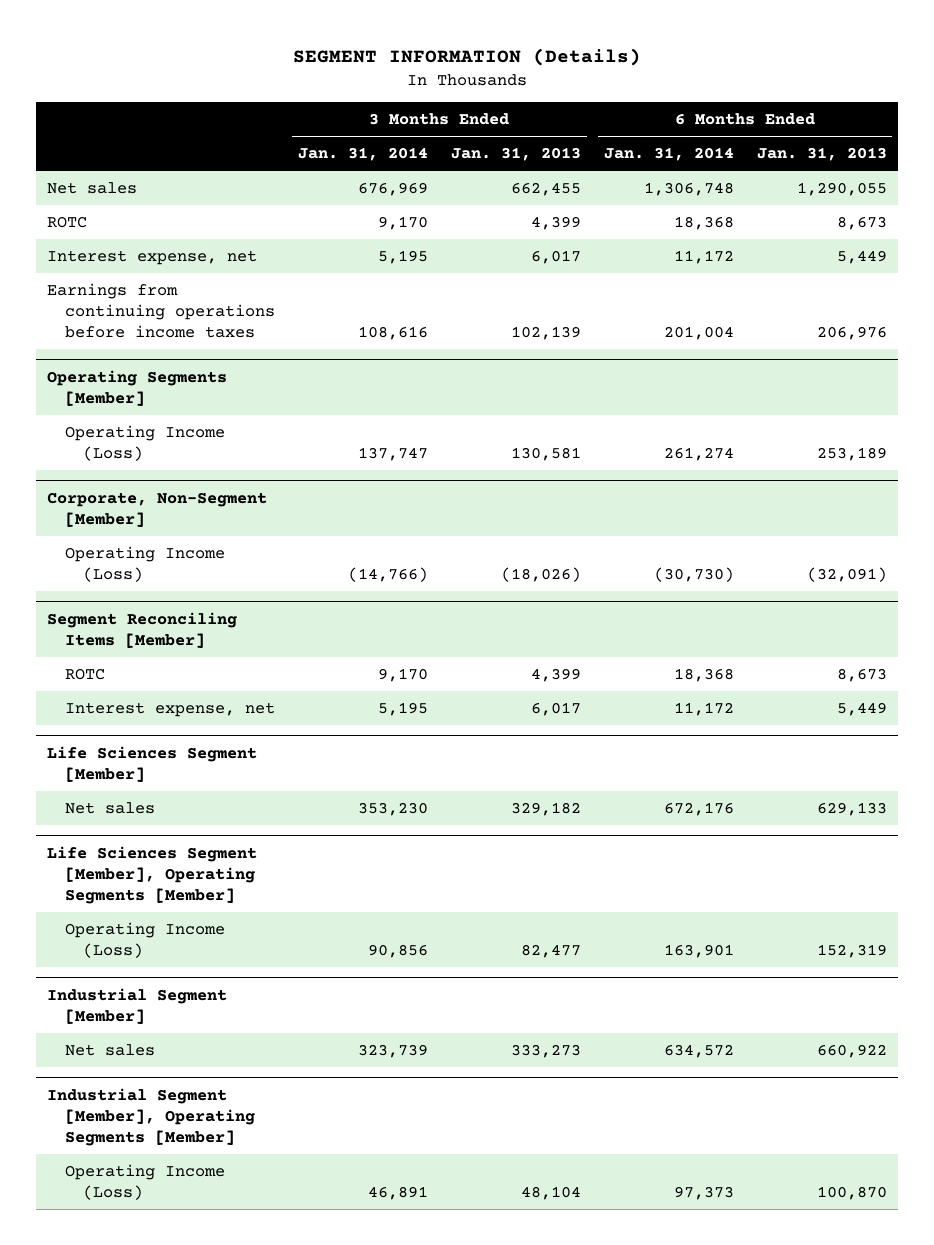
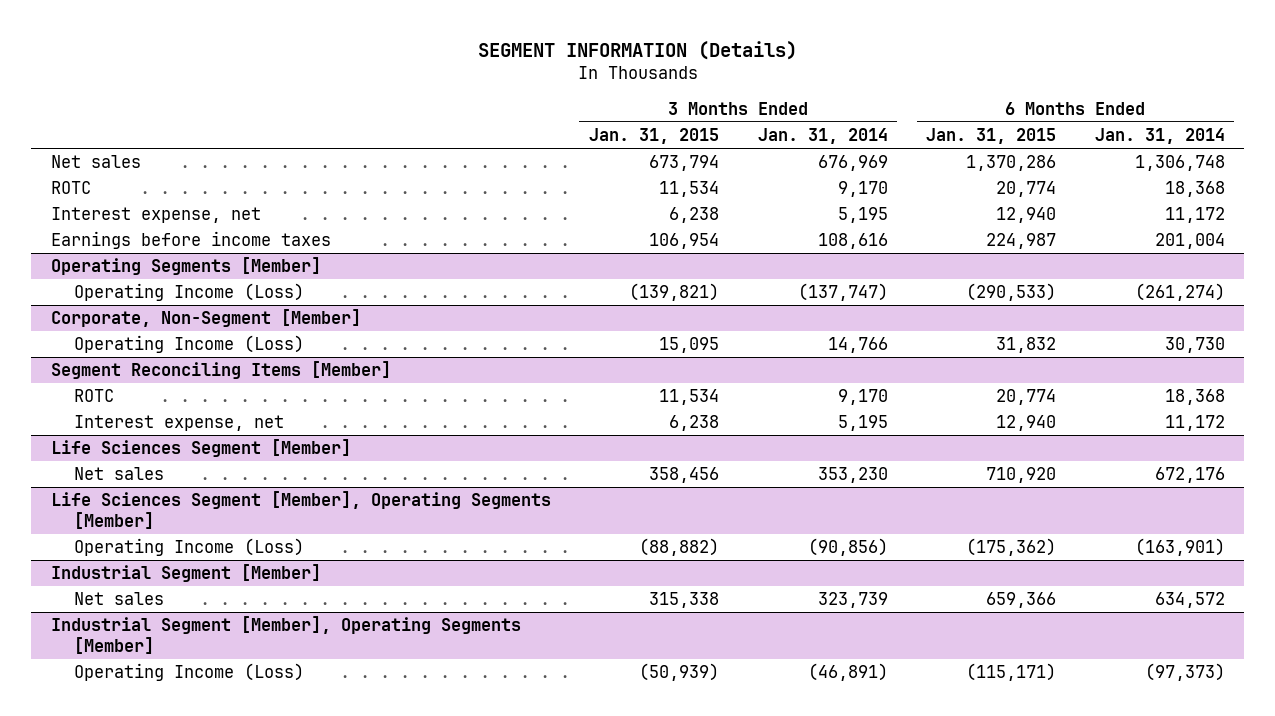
- | 3 Months Ended Jan. 31, 2014 | 3 Months Ended Jan. 31, 2013 | 6 Months Ended Jan. 31, 2014 | 6 Months Ended Jan. 31, 2013
+ | 3 Months Ended Jan. 31, 2015 | 3 Months Ended Jan. 31, 2014 | 6 Months Ended Jan. 31, 2015 | 6 Months Ended Jan. 31, 2014
- Earnings from continuing operations before income taxes | 108,616 | 102,139 | 201,004 | 206,976
+ Earnings before income taxes | 106,954 | 108,616 | 224,987 | 201,004
@ Operating Segments [Member]
- Operating Income (Loss) | 137,747 | 130,581 | 261,274 | 253,189
+ Operating Income (Loss) | (139,821) | (137,747) | (290,533) | (261,274)
@ Corporate, Non-Segment [Member]
- Operating Income (Loss) | (14,766) | (18,026) | (30,730) | (32,091)
+ Operating Income (Loss) | 15,095 | 14,766 | 31,832 | 30,730
@ Life Sciences Segment [Member], Operating Segments [Member]
- Operating Income (Loss) | 90,856 | 82,477 | 163,901 | 152,319
+ Operating Income (Loss) | (88,882) | (90,856) | (175,362) | (163,901)
@ Industrial Segment [Member], Operating Segments [Member]
- Operating Income (Loss) | 46,891 | 48,104 | 97,373 | 100,870
+ Operating Income (Loss) | (50,939) | (46,891) | (115,171) | (97,373)

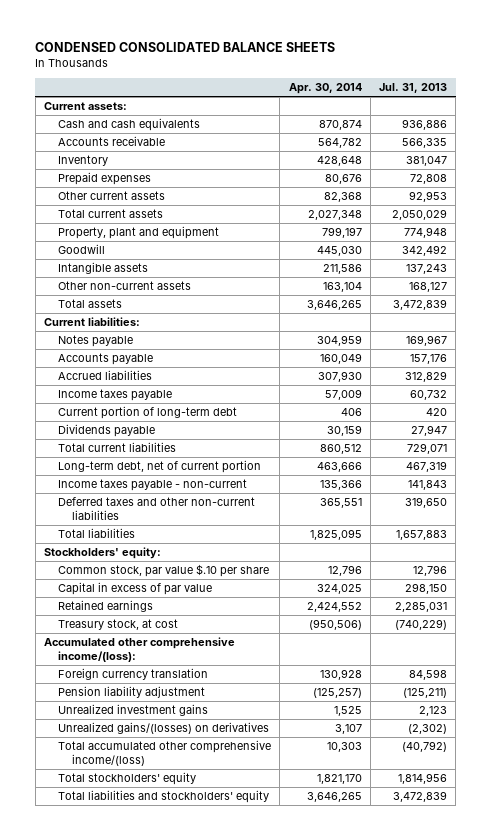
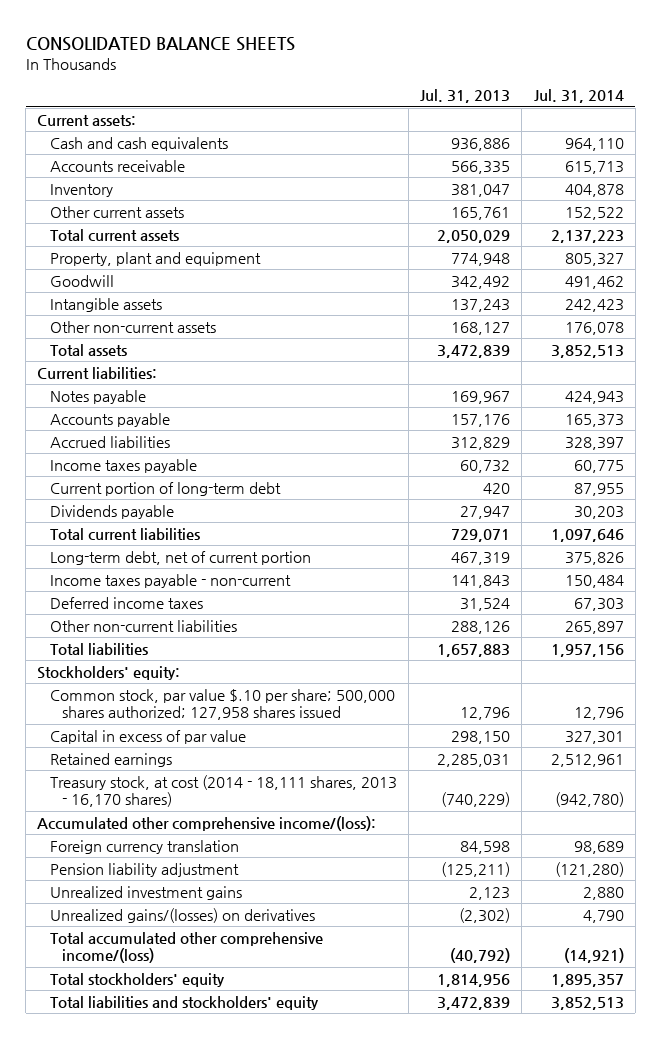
- CONDENSED CONSOLIDATED BALANCE SHEETS
+ CONSOLIDATED BALANCE SHEETS
- | Apr. 30, 2014 | Jul. 31, 2013
+ | Jul. 31, 2013 | Jul. 31, 2014
- Prepaid expenses | 80,676 | 72,808
- Other current assets | 82,368 | 92,953
+ Other current assets | 165,761 | 152,522
- Deferred taxes and other non-current liabilities | 365,551 | 319,650
+ Deferred income taxes | 31,524 | 67,303
+ Other non-current liabilities | 288,126 | 265,897
- Common stock, par value $.10 per share | 12,796 | 12,796
+ Common stock, par value $.10 per share; 500,000 shares authorized; 127,958 shares issued | 12,796 | 12,796
- Treasury stock, at cost | (950,506) | (740,229)
+ Treasury stock, at cost (2014 - 18,111 shares, 2013 - 16,170 shares) | (740,229) | (942,780)

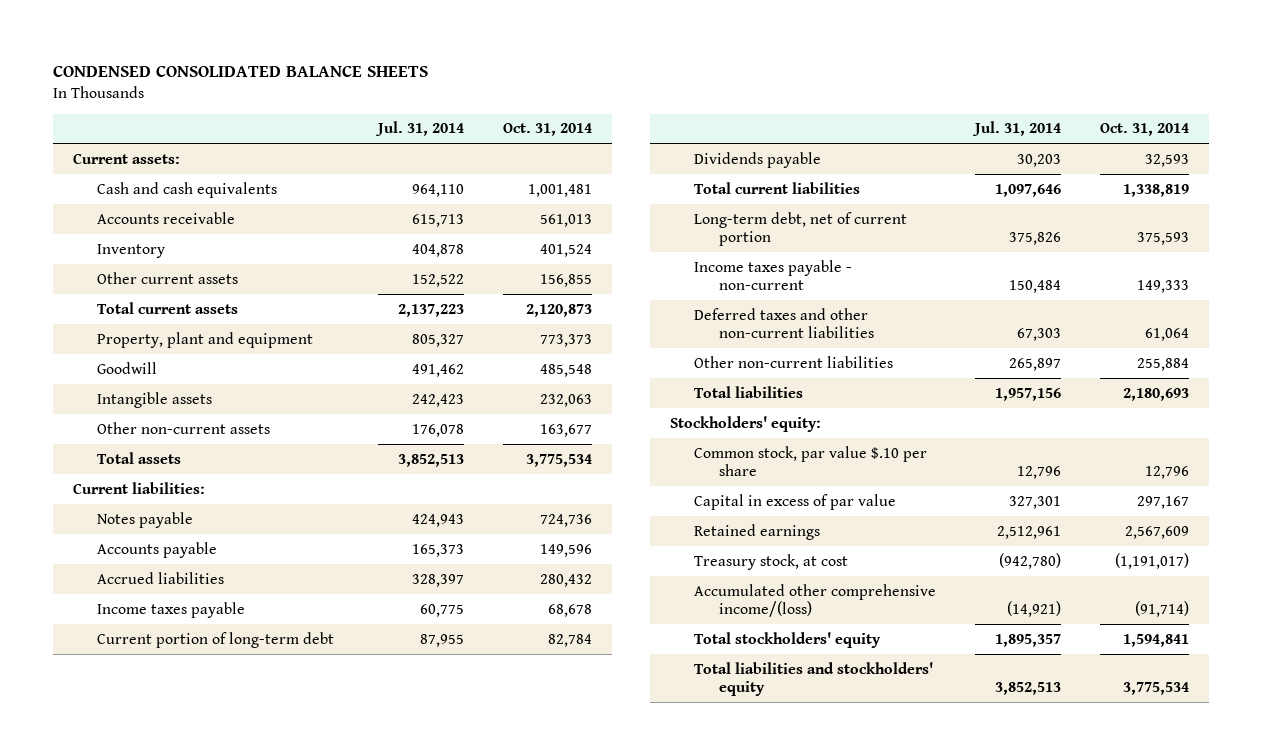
- CONSOLIDATED BALANCE SHEETS
+ CONDENSED CONSOLIDATED BALANCE SHEETS
- | Jul. 31, 2013 | Jul. 31, 2014
+ | Jul. 31, 2014 | Oct. 31, 2014
- Deferred income taxes | 31,524 | 67,303
+ Deferred taxes and other non-current liabilities | 67,303 | 61,064
- Common stock, par value $.10 per share; 500,000 shares authorized; 127,958 shares issued | 12,796 | 12,796
+ Common stock, par value $.10 per share | 12,796 | 12,796
- Treasury stock, at cost (2014 - 18,111 shares, 2013 - 16,170 shares) | (740,229) | (942,780)
- Accumulated other comprehensive income/(loss):
- Foreign currency translation | 84,598 | 98,689
- Pension liability adjustment | (125,211) | (121,280)
- Unrealized investment gains | 2,123 | 2,880
- Unrealized gains/(losses) on derivatives | (2,302) | 4,790
- Total accumulated other comprehensive income/(loss) | (40,792) | (14,921)
+ Treasury stock, at cost | (942,780) | (1,191,017)
+ Accumulated other comprehensive income/(loss) | (14,921) | (91,714)

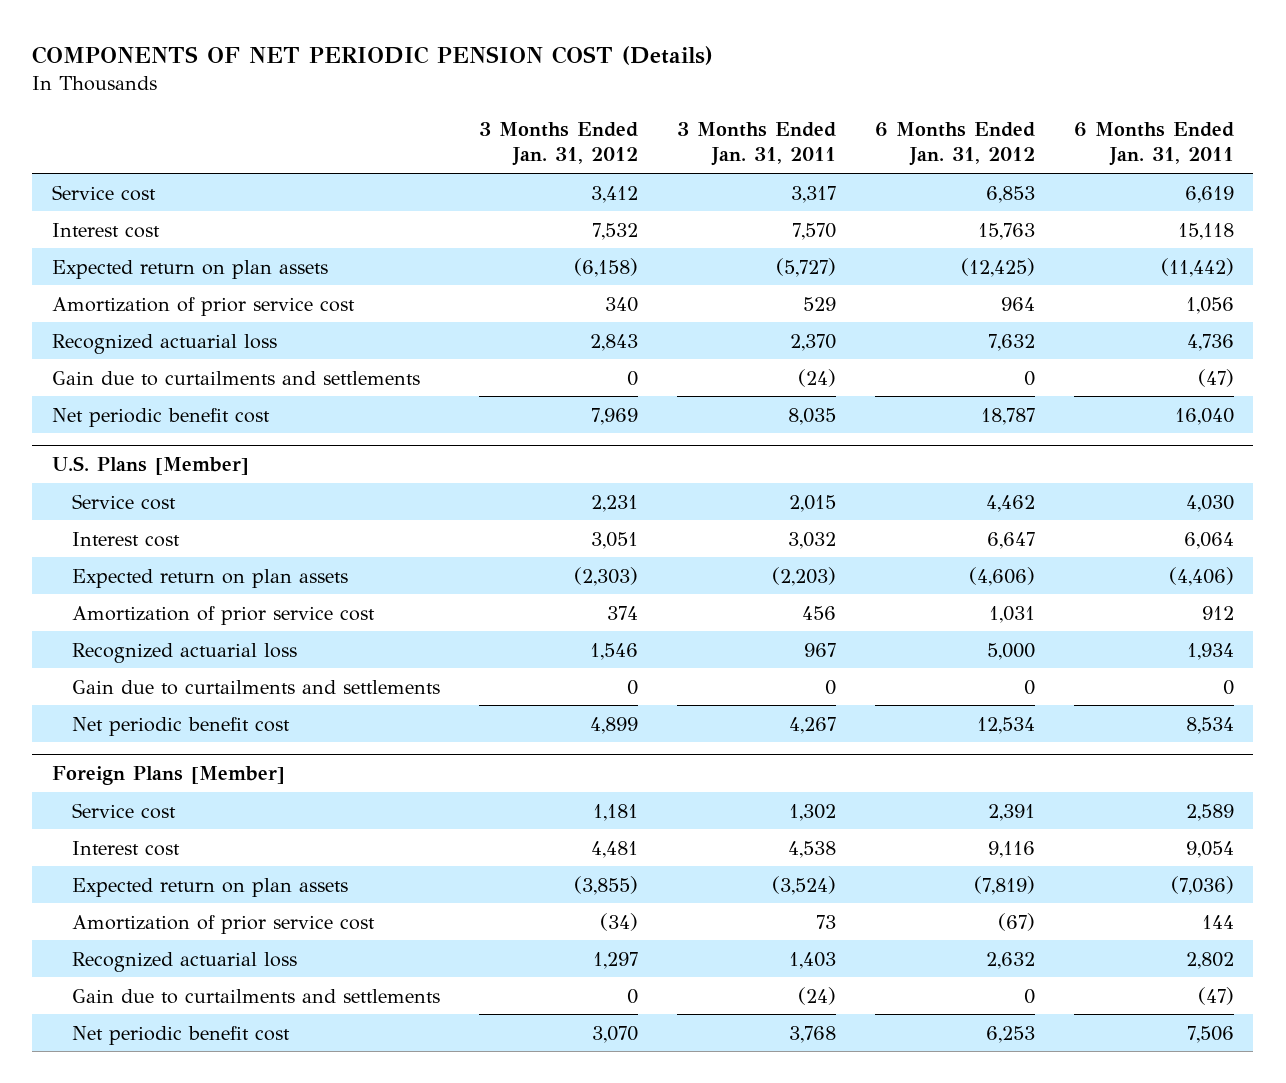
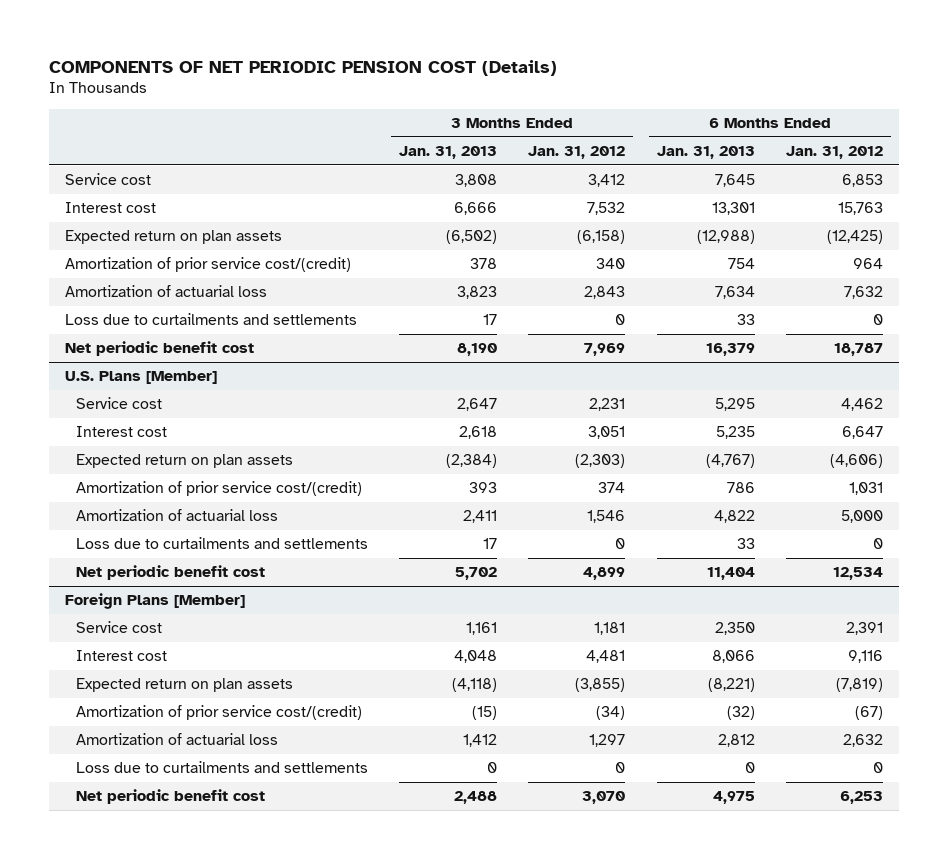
- | 3 Months Ended Jan. 31, 2012 | 3 Months Ended Jan. 31, 2011 | 6 Months Ended Jan. 31, 2012 | 6 Months Ended Jan. 31, 2011
+ | 3 Months Ended Jan. 31, 2013 | 3 Months Ended Jan. 31, 2012 | 6 Months Ended Jan. 31, 2013 | 6 Months Ended Jan. 31, 2012
- Amortization of prior service cost | 340 | 529 | 964 | 1,056
- Recognized actuarial loss | 2,843 | 2,370 | 7,632 | 4,736
- Gain due to curtailments and settlements | 0 | (24) | 0 | (47)
+ Amortization of prior service cost/(credit) | 378 | 340 | 754 | 964
+ Amortization of actuarial loss | 3,823 | 2,843 | 7,634 | 7,632
+ Loss due to curtailments and settlements | 17 | 0 | 33 | 0
@ U.S. Plans [Member]
- Amortization of prior service cost | 374 | 456 | 1,031 | 912
- Recognized actuarial loss | 1,546 | 967 | 5,000 | 1,934
- Gain due to curtailments and settlements | 0 | 0 | 0 | 0
+ Amortization of prior service cost/(credit) | 393 | 374 | 786 | 1,031
+ Amortization of actuarial loss | 2,411 | 1,546 | 4,822 | 5,000
+ Loss due to curtailments and settlements | 17 | 0 | 33 | 0
@ Foreign Plans [Member]
- Amortization of prior service cost | (34) | 73 | (67) | 144
- Recognized actuarial loss | 1,297 | 1,403 | 2,632 | 2,802
- Gain due to curtailments and settlements | 0 | (24) | 0 | (47)
+ Amortization of prior service cost/(credit) | (15) | (34) | (32) | (67)
+ Amortization of actuarial loss | 1,412 | 1,297 | 2,812 | 2,632
+ Loss due to curtailments and settlements | 0 | 0 | 0 | 0

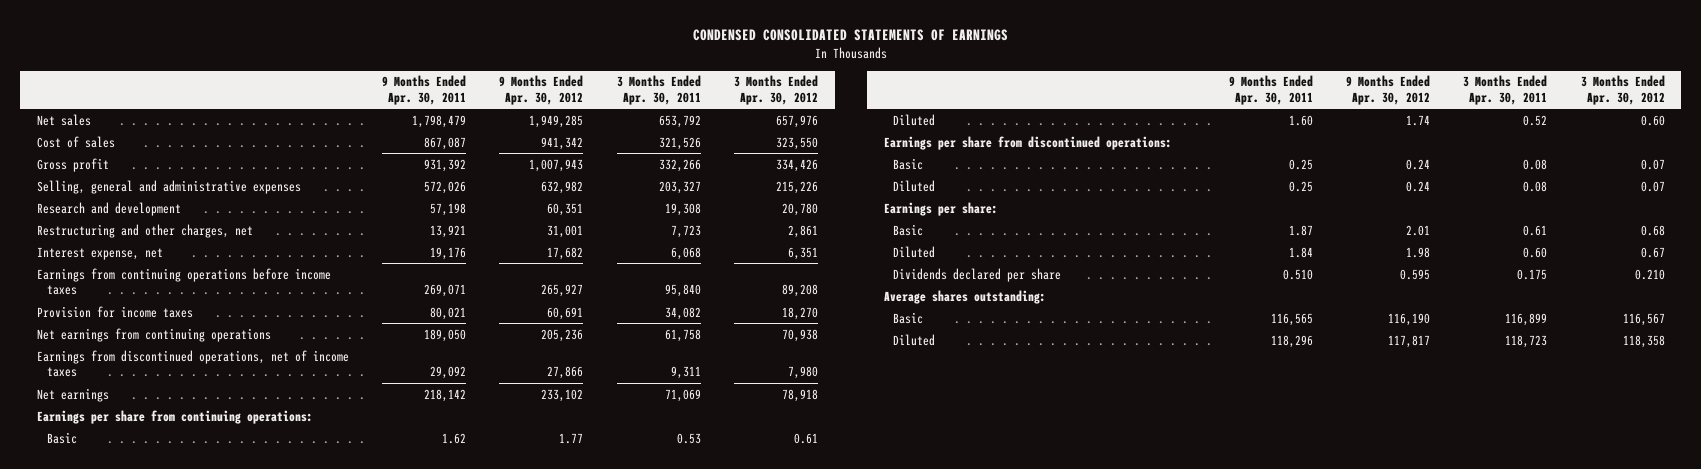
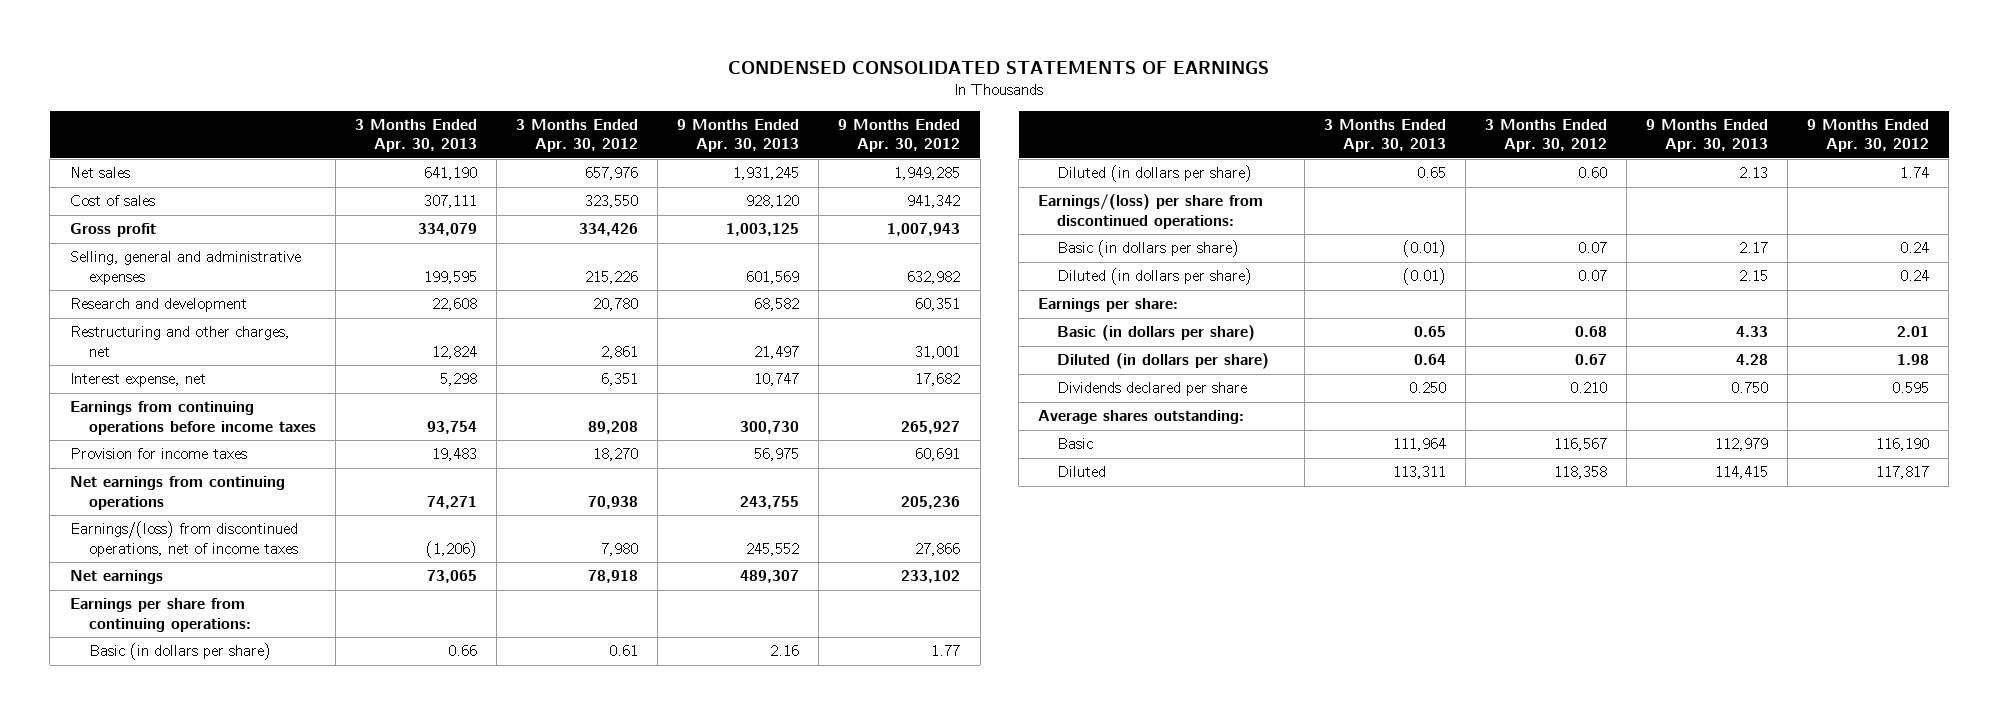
- | 9 Months Ended Apr. 30, 2011 | 9 Months Ended Apr. 30, 2012 | 3 Months Ended Apr. 30, 2011 | 3 Months Ended Apr. 30, 2012
+ | 3 Months Ended Apr. 30, 2013 | 3 Months Ended Apr. 30, 2012 | 9 Months Ended Apr. 30, 2013 | 9 Months Ended Apr. 30, 2012
- Earnings from discontinued operations, net of income taxes | 29,092 | 27,866 | 9,311 | 7,980
+ Earnings/(loss) from discontinued operations, net of income taxes | (1,206) | 7,980 | 245,552 | 27,866
- Basic | 1.62 | 1.77 | 0.53 | 0.61
- Diluted | 1.60 | 1.74 | 0.52 | 0.60
- Earnings per share from discontinued operations:
- Basic | 0.25 | 0.24 | 0.08 | 0.07
- Diluted | 0.25 | 0.24 | 0.08 | 0.07
+ Basic (in dollars per share) | 0.66 | 0.61 | 2.16 | 1.77
+ Diluted (in dollars per share) | 0.65 | 0.60 | 2.13 | 1.74
+ Earnings/(loss) per share from discontinued operations:
+ Basic (in dollars per share) | (0.01) | 0.07 | 2.17 | 0.24
+ Diluted (in dollars per share) | (0.01) | 0.07 | 2.15 | 0.24
- Basic | 1.87 | 2.01 | 0.61 | 0.68
- Diluted | 1.84 | 1.98 | 0.60 | 0.67
+ Basic (in dollars per share) | 0.65 | 0.68 | 4.33 | 2.01
+ Diluted (in dollars per share) | 0.64 | 0.67 | 4.28 | 1.98

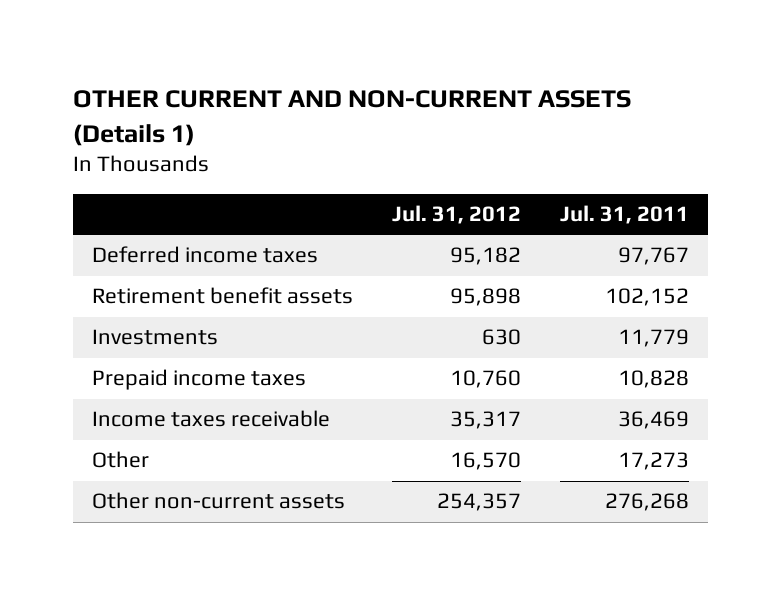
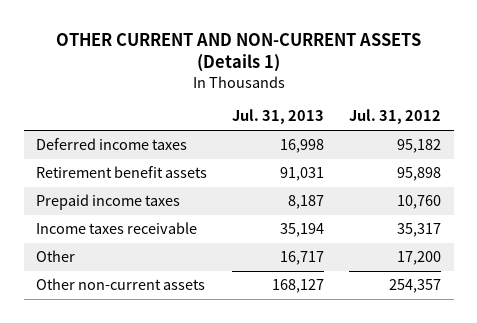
- | Jul. 31, 2012 | Jul. 31, 2011
+ | Jul. 31, 2013 | Jul. 31, 2012
- Investments | 630 | 11,779
- Other | 16,570 | 17,273
+ Other | 16,717 | 17,200

